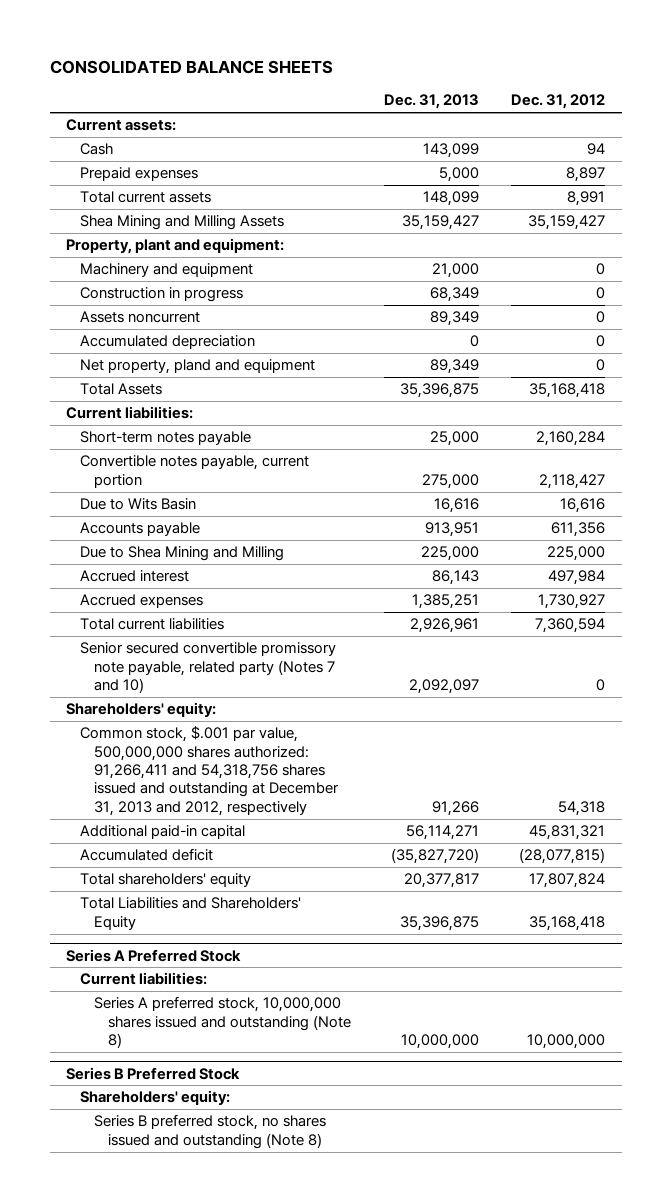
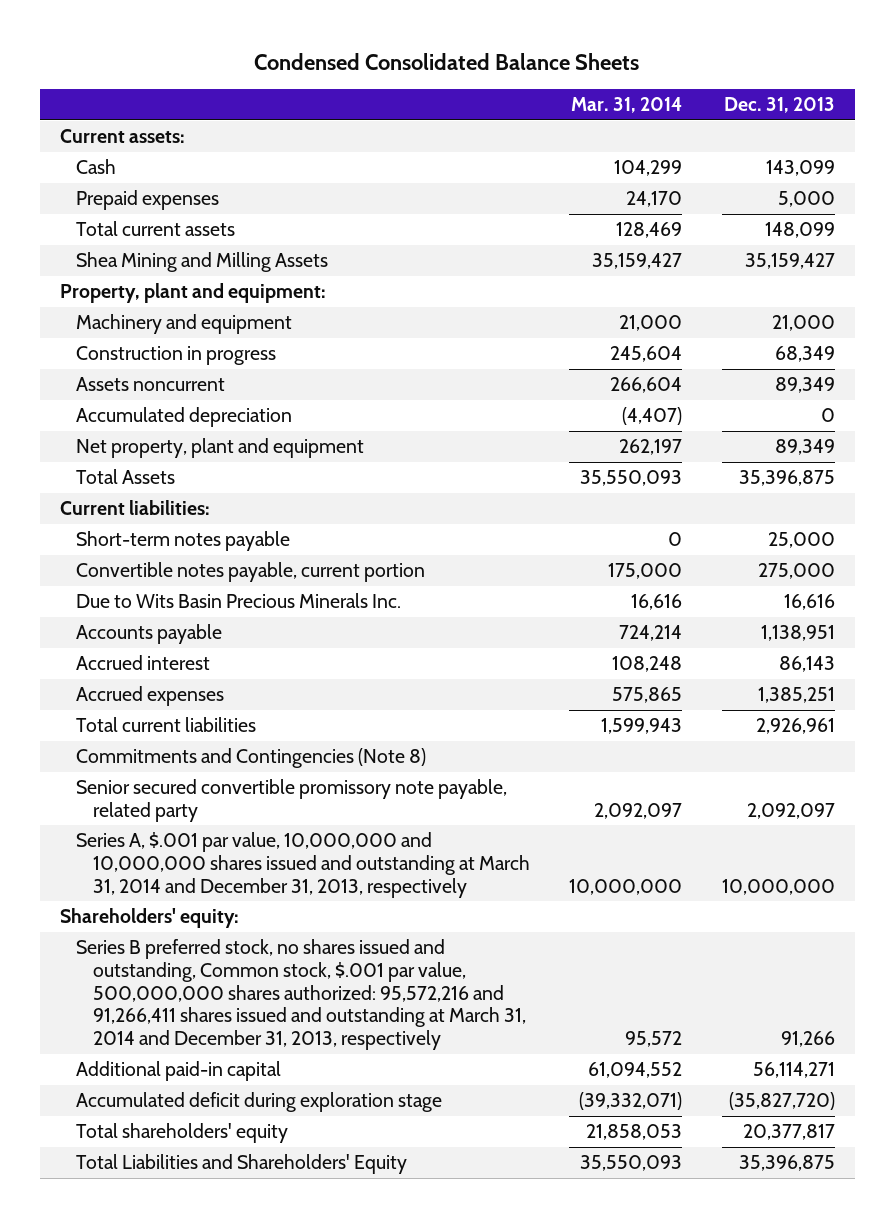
- CONSOLIDATED BALANCE SHEETS
+ Condensed Consolidated Balance Sheets
- | Dec. 31, 2013 | Dec. 31, 2012
+ | Mar. 31, 2014 | Dec. 31, 2013
- Net property, pland and equipment | 89,349 | 0
+ Net property, plant and equipment | 262,197 | 89,349
- Due to Wits Basin | 16,616 | 16,616
- Accounts payable | 913,951 | 611,356
- Due to Shea Mining and Milling | 225,000 | 225,000
+ Due to Wits Basin Precious Minerals Inc. | 16,616 | 16,616
+ Accounts payable | 724,214 | 1,138,951
- Senior secured convertible promissory note payable, related party (Notes 7 and 10) | 2,092,097 | 0
+ Commitments and Contingencies (Note 8)
+ Senior secured convertible promissory note payable, related party | 2,092,097 | 2,092,097
+ Series A, $.001 par value, 10,000,000 and 10,000,000 shares issued and outstanding at March 31, 2014 and December 31, 2013, respectively | 10,000,000 | 10,000,000
- Common stock, $.001 par value, 500,000,000 shares authorized: 91,266,411 and 54,318,756 shares issued and outstanding at December 31, 2013 and 2012, respectively | 91,266 | 54,318
+ Series B preferred stock, no shares issued and outstanding, Common stock, $.001 par value, 500,000,000 shares authorized: 95,572,216 and 91,266,411 shares issued and outstanding at March 31, 2014 and December 31, 2013, respectively | 95,572 | 91,266
- Accumulated deficit | (35,827,720) | (28,077,815)
+ Accumulated deficit during exploration stage | (39,332,071) | (35,827,720)
- Series A Preferred Stock
- Current liabilities:
- Series A preferred stock, 10,000,000 shares issued and outstanding (Note 8) | 10,000,000 | 10,000,000
- Series B Preferred Stock
- Shareholders' equity:
- Series B preferred stock, no shares issued and outstanding (Note 8)

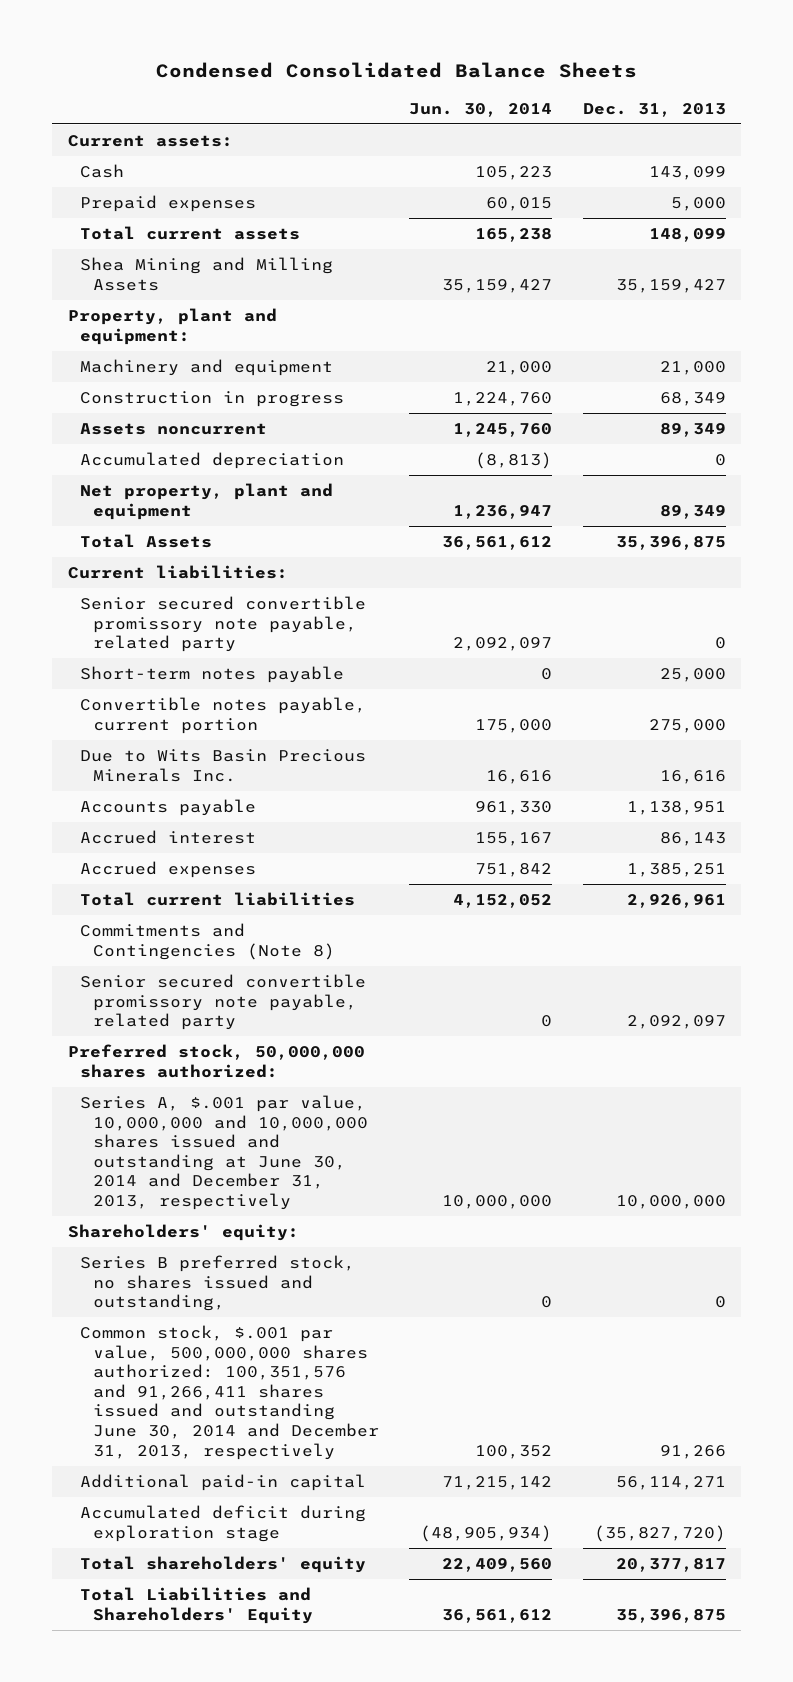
- | Mar. 31, 2014 | Dec. 31, 2013
+ | Jun. 30, 2014 | Dec. 31, 2013
+ Senior secured convertible promissory note payable, related party | 2,092,097 | 0
- Series A, $.001 par value, 10,000,000 and 10,000,000 shares issued and outstanding at March 31, 2014 and December 31, 2013, respectively | 10,000,000 | 10,000,000
+ Preferred stock, 50,000,000 shares authorized:
+ Series A, $.001 par value, 10,000,000 and 10,000,000 shares issued and outstanding at June 30, 2014 and December 31, 2013, respectively | 10,000,000 | 10,000,000
- Series B preferred stock, no shares issued and outstanding, Common stock, $.001 par value, 500,000,000 shares authorized: 95,572,216 and 91,266,411 shares issued and outstanding at March 31, 2014 and December 31, 2013, respectively | 95,572 | 91,266
+ Series B preferred stock, no shares issued and outstanding, | 0 | 0
+ Common stock, $.001 par value, 500,000,000 shares authorized: 100,351,576 and 91,266,411 shares issued and outstanding June 30, 2014 and December 31, 2013, respectively | 100,352 | 91,266

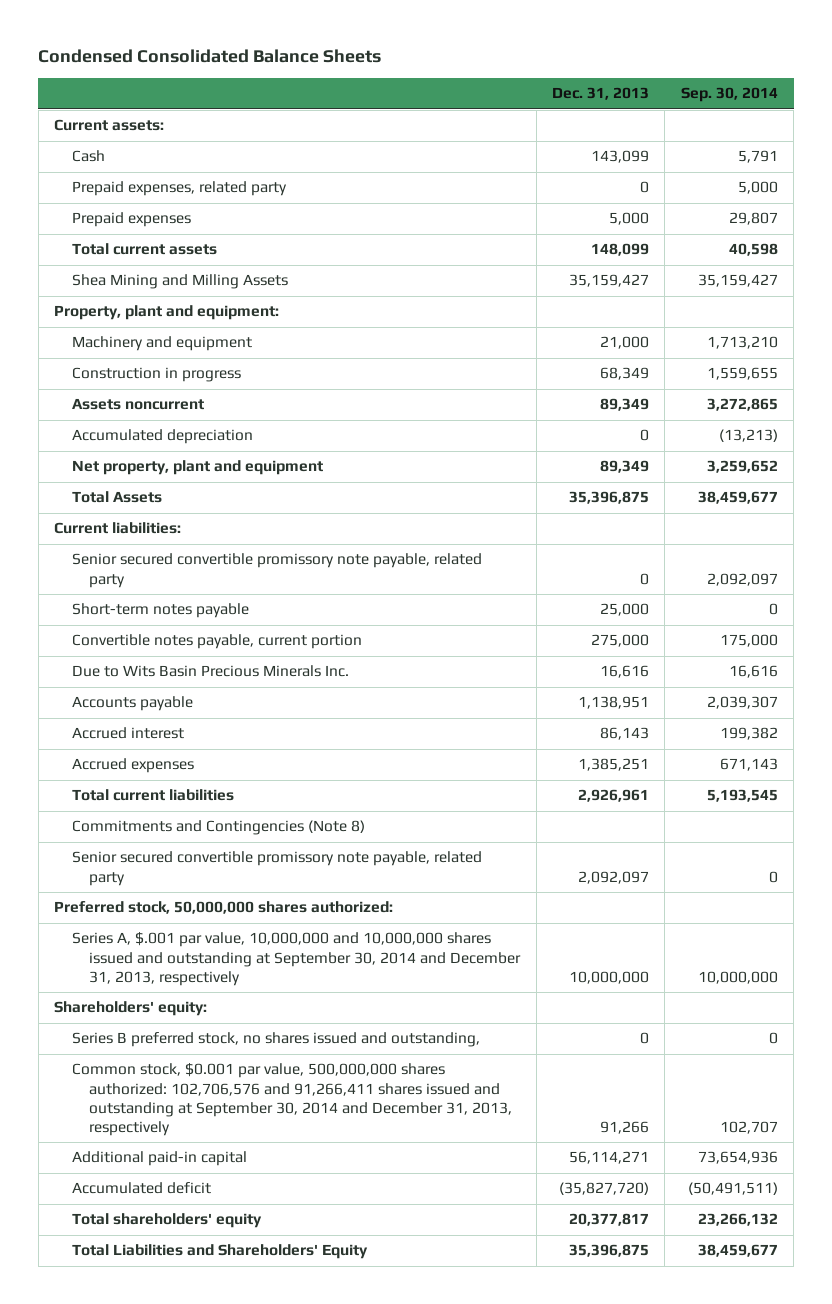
- | Jun. 30, 2014 | Dec. 31, 2013
+ | Dec. 31, 2013 | Sep. 30, 2014
+ Prepaid expenses, related party | 0 | 5,000
- Series A, $.001 par value, 10,000,000 and 10,000,000 shares issued and outstanding at June 30, 2014 and December 31, 2013, respectively | 10,000,000 | 10,000,000
+ Series A, $.001 par value, 10,000,000 and 10,000,000 shares issued and outstanding at September 30, 2014 and December 31, 2013, respectively | 10,000,000 | 10,000,000
- Common stock, $.001 par value, 500,000,000 shares authorized: 100,351,576 and 91,266,411 shares issued and outstanding June 30, 2014 and December 31, 2013, respectively | 100,352 | 91,266
+ Common stock, $0.001 par value, 500,000,000 shares authorized: 102,706,576 and 91,266,411 shares issued and outstanding at September 30, 2014 and December 31, 2013, respectively | 91,266 | 102,707
- Accumulated deficit during exploration stage | (48,905,934) | (35,827,720)
+ Accumulated deficit | (35,827,720) | (50,491,511)

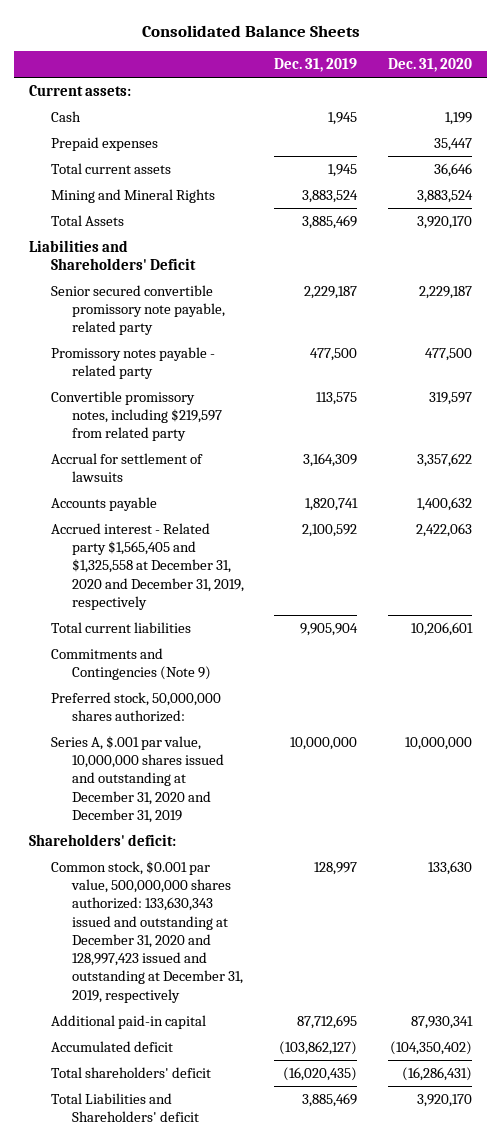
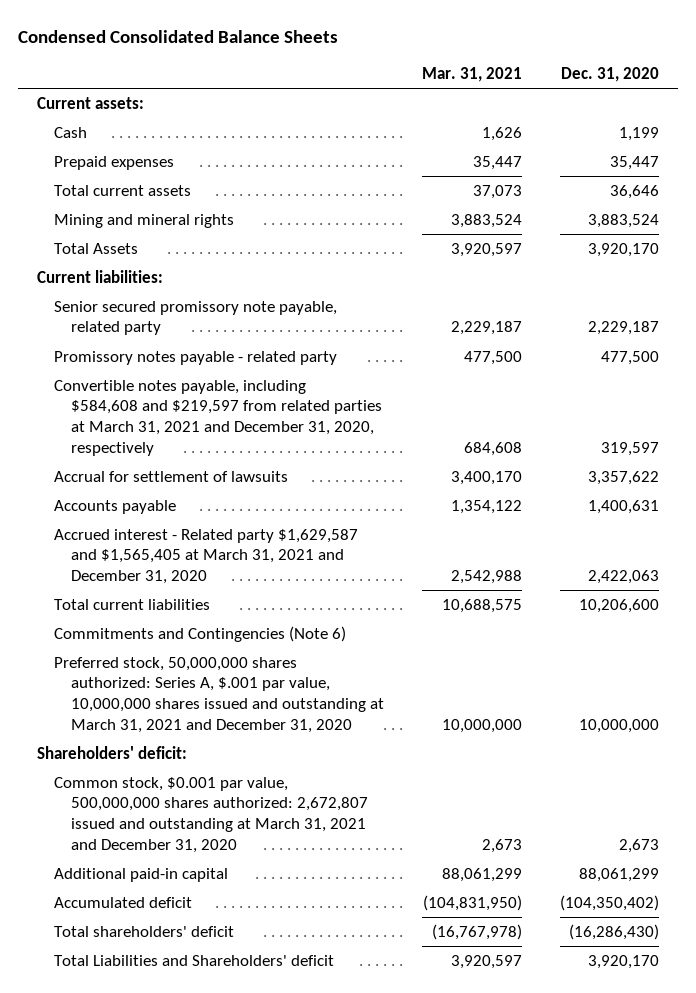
- Consolidated Balance Sheets
+ Condensed Consolidated Balance Sheets
- | Dec. 31, 2019 | Dec. 31, 2020
+ | Mar. 31, 2021 | Dec. 31, 2020
- Mining and Mineral Rights | 3,883,524 | 3,883,524
+ Mining and mineral rights | 3,883,524 | 3,883,524
- Liabilities and Shareholders' Deficit
- Senior secured convertible promissory note payable, related party | 2,229,187 | 2,229,187
+ Current liabilities:
+ Senior secured promissory note payable, related party | 2,229,187 | 2,229,187
- Convertible promissory notes, including $219,597 from related party | 113,575 | 319,597
+ Convertible notes payable, including $584,608 and $219,597 from related parties at March 31, 2021 and December 31, 2020, respectively | 684,608 | 319,597
- Accounts payable | 1,820,741 | 1,400,632
- Accrued interest - Related party $1,565,405 and $1,325,558 at December 31, 2020 and December 31, 2019, respectively | 2,100,592 | 2,422,063
- Total current liabilities | 9,905,904 | 10,206,601
- Commitments and Contingencies (Note 9)
- Preferred stock, 50,000,000 shares authorized:
- Series A, $.001 par value, 10,000,000 shares issued and outstanding at December 31, 2020 and December 31, 2019 | 10,000,000 | 10,000,000
+ Accounts payable | 1,354,122 | 1,400,631
+ Accrued interest - Related party $1,629,587 and $1,565,405 at March 31, 2021 and December 31, 2020 | 2,542,988 | 2,422,063
+ Total current liabilities | 10,688,575 | 10,206,600
+ Commitments and Contingencies (Note 6)
+ Preferred stock, 50,000,000 shares authorized: Series A, $.001 par value, 10,000,000 shares issued and outstanding at March 31, 2021 and December 31, 2020 | 10,000,000 | 10,000,000
- Common stock, $0.001 par value, 500,000,000 shares authorized: 133,630,343 issued and outstanding at December 31, 2020 and 128,997,423 issued and outstanding at December 31, 2019, respectively | 128,997 | 133,630
- Additional paid-in capital | 87,712,695 | 87,930,341
+ Common stock, $0.001 par value, 500,000,000 shares authorized: 2,672,807 issued and outstanding at March 31, 2021 and December 31, 2020 | 2,673 | 2,673
+ Additional paid-in capital | 88,061,299 | 88,061,299
- Total shareholders' deficit | (16,020,435) | (16,286,431)
+ Total shareholders' deficit | (16,767,978) | (16,286,430)

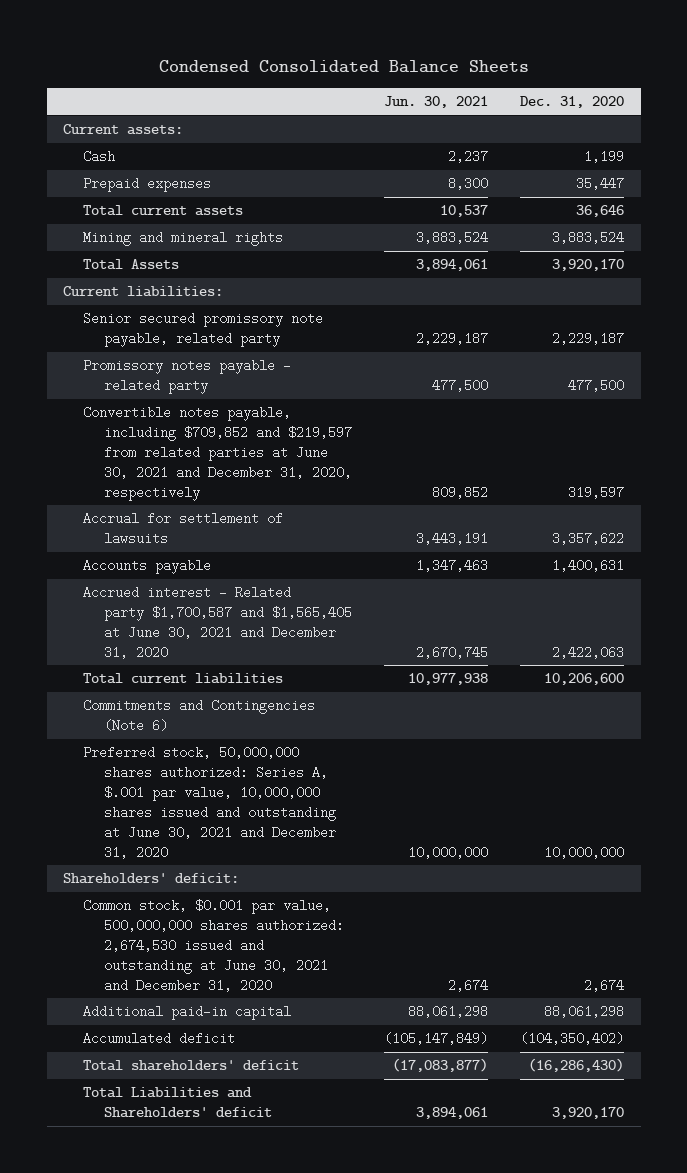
- | Mar. 31, 2021 | Dec. 31, 2020
+ | Jun. 30, 2021 | Dec. 31, 2020
- Convertible notes payable, including $584,608 and $219,597 from related parties at March 31, 2021 and December 31, 2020, respectively | 684,608 | 319,597
+ Convertible notes payable, including $709,852 and $219,597 from related parties at June 30, 2021 and December 31, 2020, respectively | 809,852 | 319,597
- Accrued interest - Related party $1,629,587 and $1,565,405 at March 31, 2021 and December 31, 2020 | 2,542,988 | 2,422,063
+ Accrued interest - Related party $1,700,587 and $1,565,405 at June 30, 2021 and December 31, 2020 | 2,670,745 | 2,422,063
- Preferred stock, 50,000,000 shares authorized: Series A, $.001 par value, 10,000,000 shares issued and outstanding at March 31, 2021 and December 31, 2020 | 10,000,000 | 10,000,000
+ Preferred stock, 50,000,000 shares authorized: Series A, $.001 par value, 10,000,000 shares issued and outstanding at June 30, 2021 and December 31, 2020 | 10,000,000 | 10,000,000
- Common stock, $0.001 par value, 500,000,000 shares authorized: 2,672,807 issued and outstanding at March 31, 2021 and December 31, 2020 | 2,673 | 2,673
- Additional paid-in capital | 88,061,299 | 88,061,299
+ Common stock, $0.001 par value, 500,000,000 shares authorized: 2,674,530 issued and outstanding at June 30, 2021 and December 31, 2020 | 2,674 | 2,674
+ Additional paid-in capital | 88,061,298 | 88,061,298

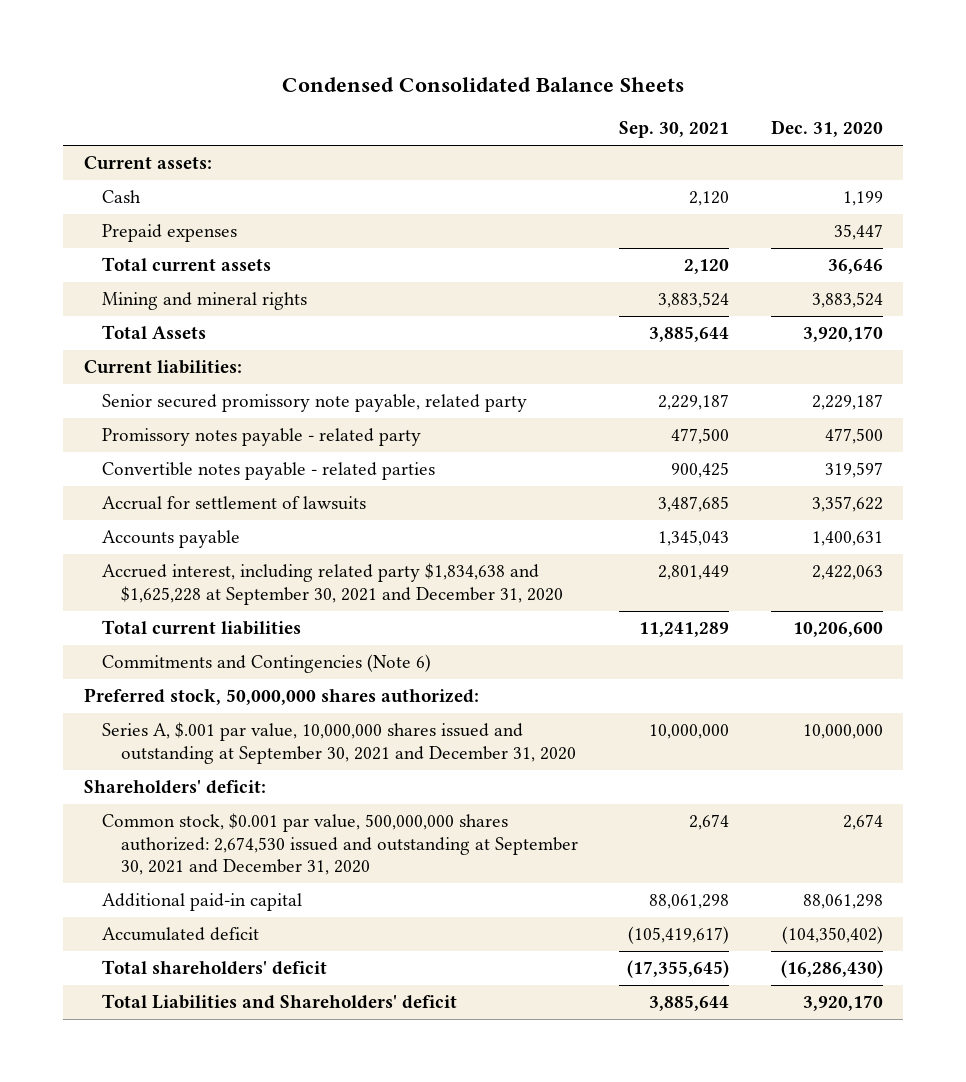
- | Jun. 30, 2021 | Dec. 31, 2020
+ | Sep. 30, 2021 | Dec. 31, 2020
- Convertible notes payable, including $709,852 and $219,597 from related parties at June 30, 2021 and December 31, 2020, respectively | 809,852 | 319,597
+ Convertible notes payable - related parties | 900,425 | 319,597
- Accrued interest - Related party $1,700,587 and $1,565,405 at June 30, 2021 and December 31, 2020 | 2,670,745 | 2,422,063
+ Accrued interest, including related party $1,834,638 and $1,625,228 at September 30, 2021 and December 31, 2020 | 2,801,449 | 2,422,063
- Preferred stock, 50,000,000 shares authorized: Series A, $.001 par value, 10,000,000 shares issued and outstanding at June 30, 2021 and December 31, 2020 | 10,000,000 | 10,000,000
+ Preferred stock, 50,000,000 shares authorized:
+ Series A, $.001 par value, 10,000,000 shares issued and outstanding at September 30, 2021 and December 31, 2020 | 10,000,000 | 10,000,000
- Common stock, $0.001 par value, 500,000,000 shares authorized: 2,674,530 issued and outstanding at June 30, 2021 and December 31, 2020 | 2,674 | 2,674
+ Common stock, $0.001 par value, 500,000,000 shares authorized: 2,674,530 issued and outstanding at September 30, 2021 and December 31, 2020 | 2,674 | 2,674

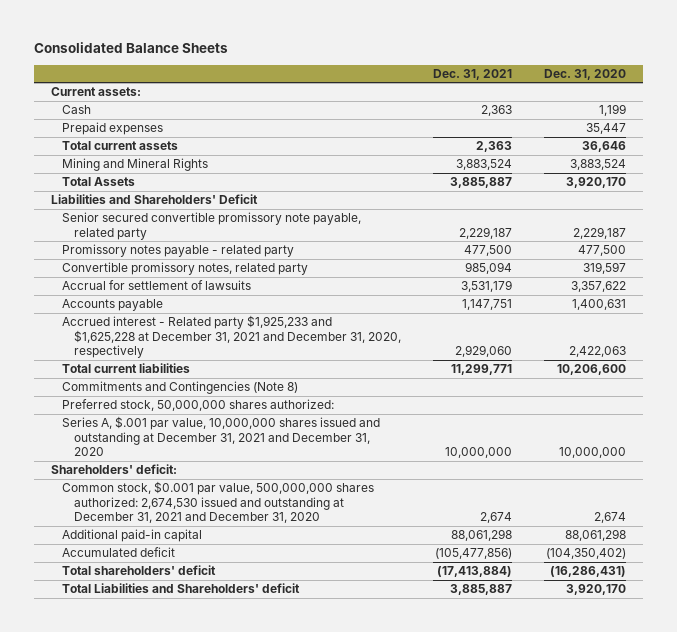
- Condensed Consolidated Balance Sheets
+ Consolidated Balance Sheets
- | Sep. 30, 2021 | Dec. 31, 2020
+ | Dec. 31, 2021 | Dec. 31, 2020
- Mining and mineral rights | 3,883,524 | 3,883,524
+ Mining and Mineral Rights | 3,883,524 | 3,883,524
- Current liabilities:
- Senior secured promissory note payable, related party | 2,229,187 | 2,229,187
+ Liabilities and Shareholders' Deficit
+ Senior secured convertible promissory note payable, related party | 2,229,187 | 2,229,187
- Convertible notes payable - related parties | 900,425 | 319,597
+ Convertible promissory notes, related party | 985,094 | 319,597
- Accrued interest, including related party $1,834,638 and $1,625,228 at September 30, 2021 and December 31, 2020 | 2,801,449 | 2,422,063
+ Accrued interest - Related party $1,925,233 and $1,625,228 at December 31, 2021 and December 31, 2020, respectively | 2,929,060 | 2,422,063
- Commitments and Contingencies (Note 6)
+ Commitments and Contingencies (Note 8)
- Series A, $.001 par value, 10,000,000 shares issued and outstanding at September 30, 2021 and December 31, 2020 | 10,000,000 | 10,000,000
+ Series A, $.001 par value, 10,000,000 shares issued and outstanding at December 31, 2021 and December 31, 2020 | 10,000,000 | 10,000,000
- Common stock, $0.001 par value, 500,000,000 shares authorized: 2,674,530 issued and outstanding at September 30, 2021 and December 31, 2020 | 2,674 | 2,674
+ Common stock, $0.001 par value, 500,000,000 shares authorized: 2,674,530 issued and outstanding at December 31, 2021 and December 31, 2020 | 2,674 | 2,674
- Total shareholders' deficit | (17,355,645) | (16,286,430)
+ Total shareholders' deficit | (17,413,884) | (16,286,431)

